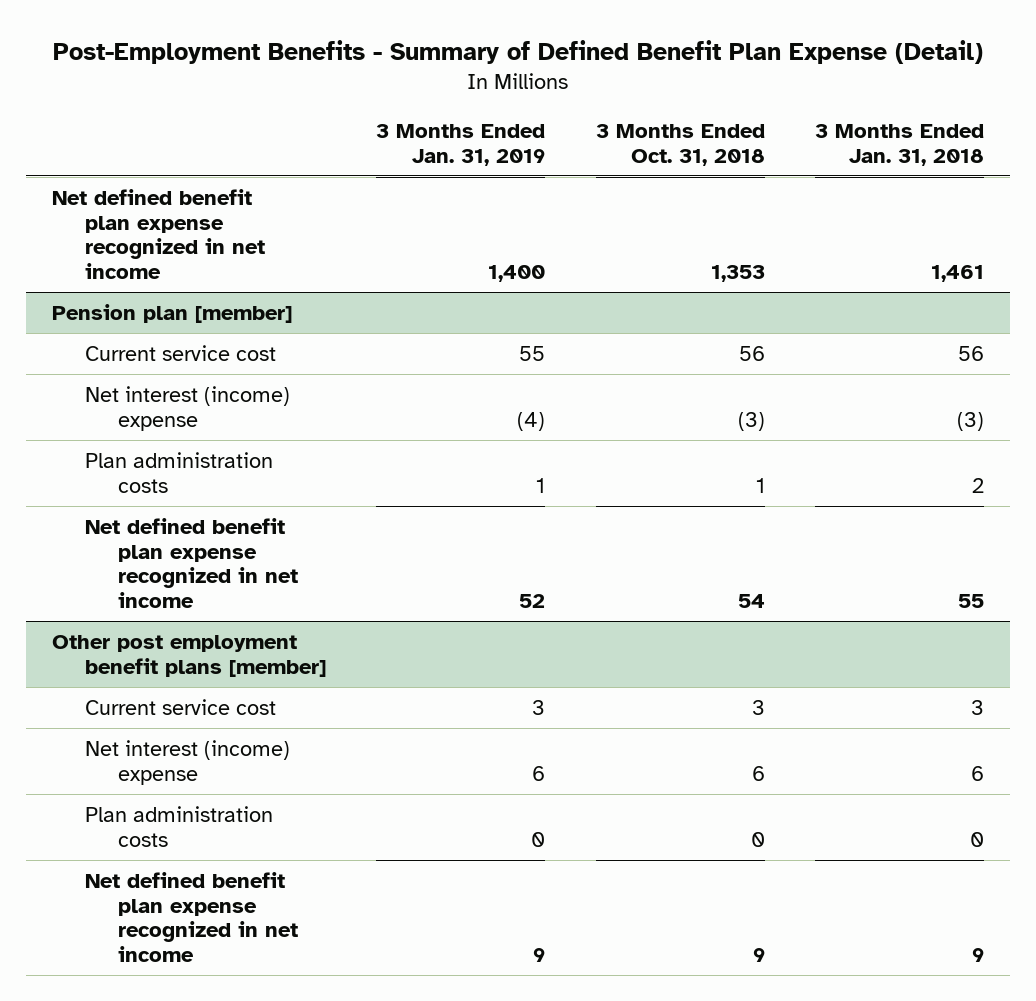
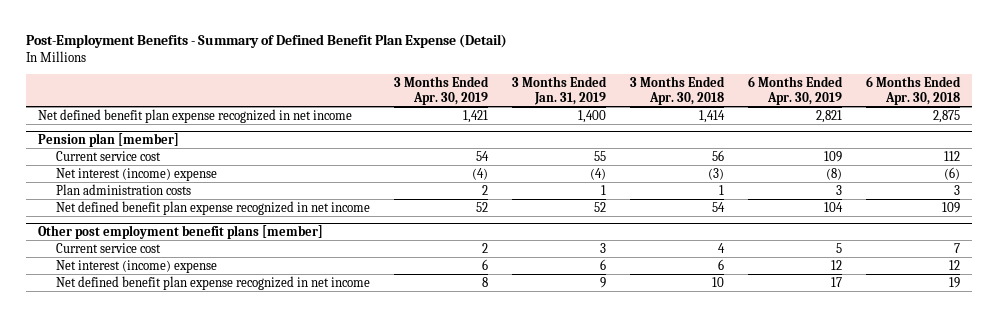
- | 3 Months Ended Jan. 31, 2019 | 3 Months Ended Oct. 31, 2018 | 3 Months Ended Jan. 31, 2018
+ | 3 Months Ended Apr. 30, 2019 | 3 Months Ended Jan. 31, 2019 | 3 Months Ended Apr. 30, 2018 | 6 Months Ended Apr. 30, 2019 | 6 Months Ended Apr. 30, 2018
@ Other post employment benefit plans [member]
- Plan administration costs | 0 | 0 | 0

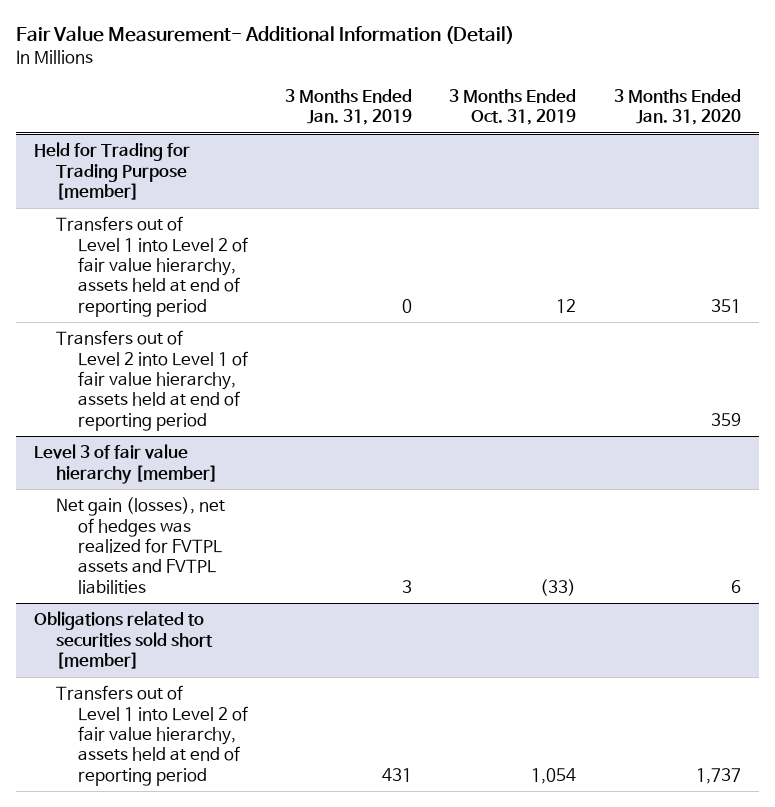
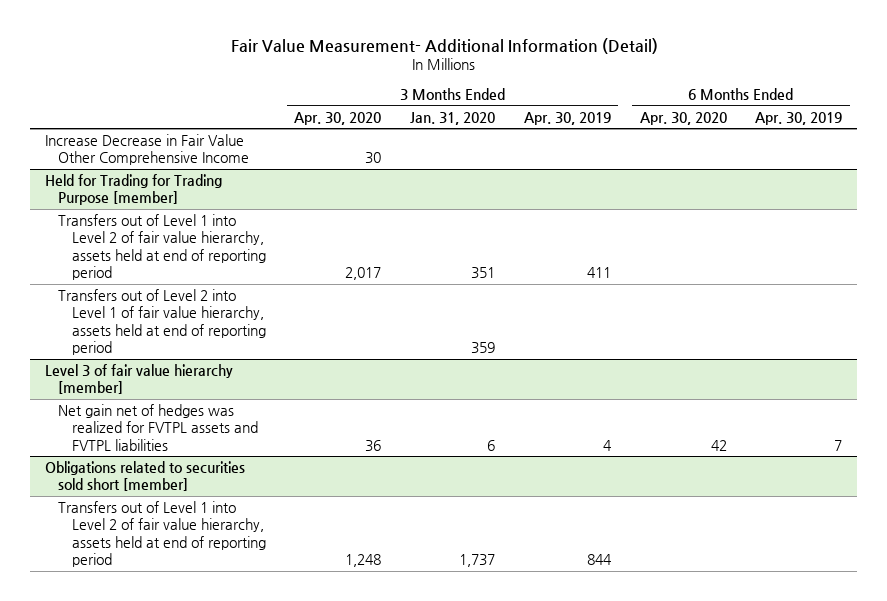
- | 3 Months Ended Jan. 31, 2019 | 3 Months Ended Oct. 31, 2019 | 3 Months Ended Jan. 31, 2020
+ | 3 Months Ended Apr. 30, 2020 | 3 Months Ended Jan. 31, 2020 | 3 Months Ended Apr. 30, 2019 | 6 Months Ended Apr. 30, 2020 | 6 Months Ended Apr. 30, 2019
+ Increase Decrease in Fair Value Other Comprehensive Income | 30 | | | |
@ Level 3 of fair value hierarchy [member]
- Net gain (losses), net of hedges was realized for FVTPL assets and FVTPL liabilities | 3 | (33) | 6
+ Net gain net of hedges was realized for FVTPL assets and FVTPL liabilities | 36 | 6 | 4 | 42 | 7

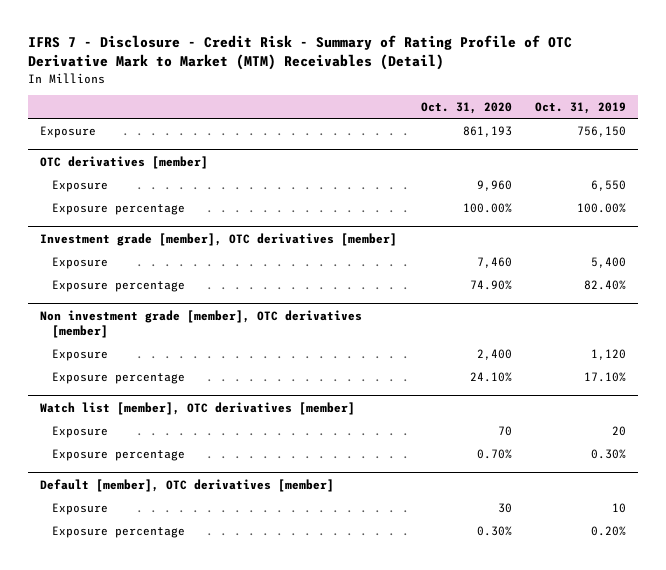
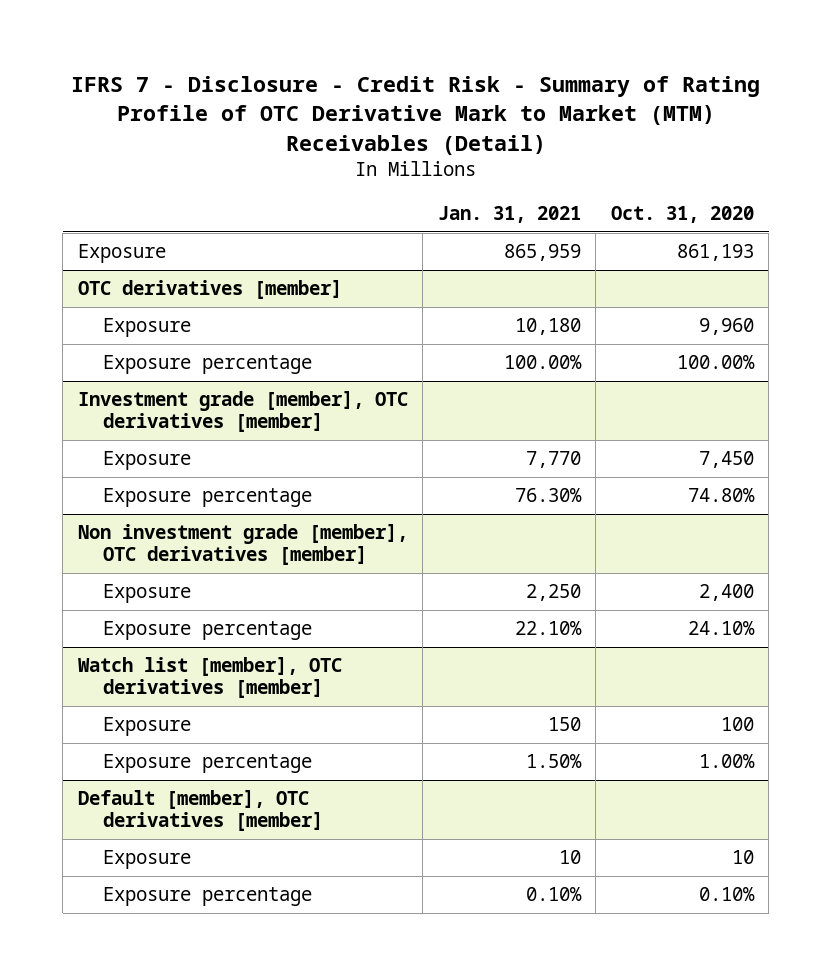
- | Oct. 31, 2020 | Oct. 31, 2019
+ | Jan. 31, 2021 | Oct. 31, 2020
@ Investment grade [member], OTC derivatives [member]
- Exposure | 7,460 | 5,400
- Exposure percentage | 74.90% | 82.40%
+ Exposure | 7,770 | 7,450
+ Exposure percentage | 76.30% | 74.80%
@ Watch list [member], OTC derivatives [member]
- Exposure | 70 | 20
- Exposure percentage | 0.70% | 0.30%
+ Exposure | 150 | 100
+ Exposure percentage | 1.50% | 1.00%
@ Default [member], OTC derivatives [member]
- Exposure | 30 | 10
- Exposure percentage | 0.30% | 0.20%
+ Exposure | 10 | 10
+ Exposure percentage | 0.10% | 0.10%

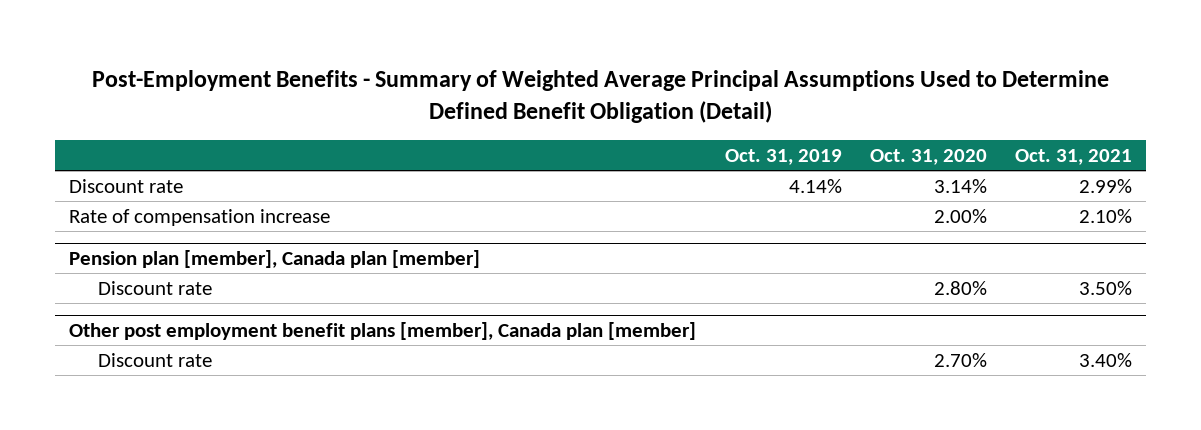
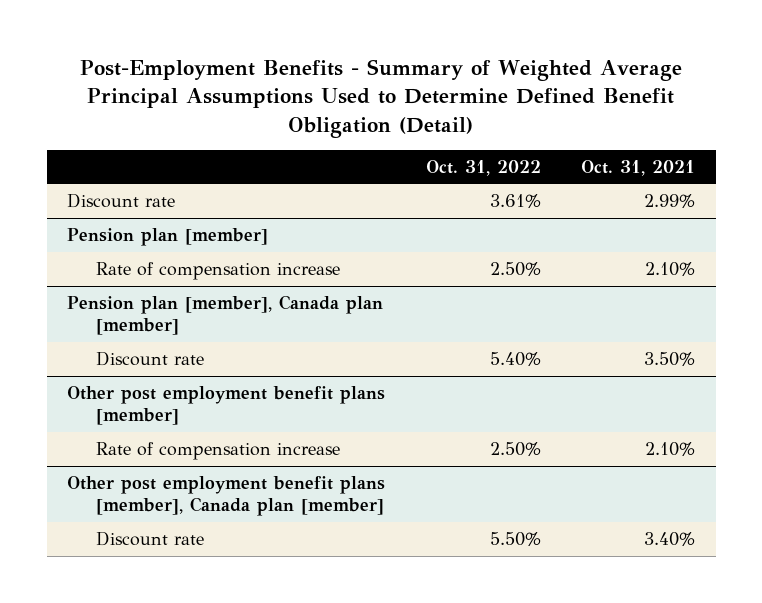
- | Oct. 31, 2019 | Oct. 31, 2020 | Oct. 31, 2021
+ | Oct. 31, 2022 | Oct. 31, 2021
+ Pension plan [member]
+ Other post employment benefit plans [member]
+ Rate of compensation increase | 2.50% | 2.10%

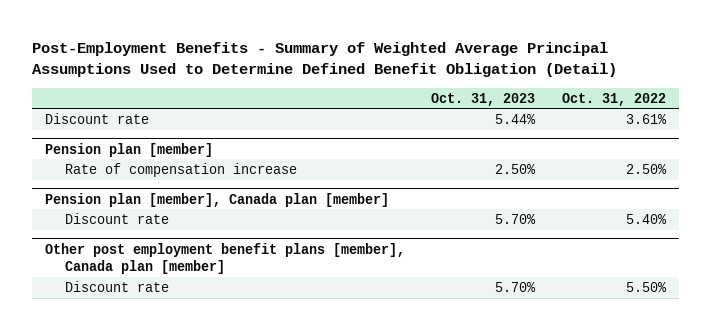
- | Oct. 31, 2022 | Oct. 31, 2021
+ | Oct. 31, 2023 | Oct. 31, 2022
- Other post employment benefit plans [member]
- Rate of compensation increase | 2.50% | 2.10%

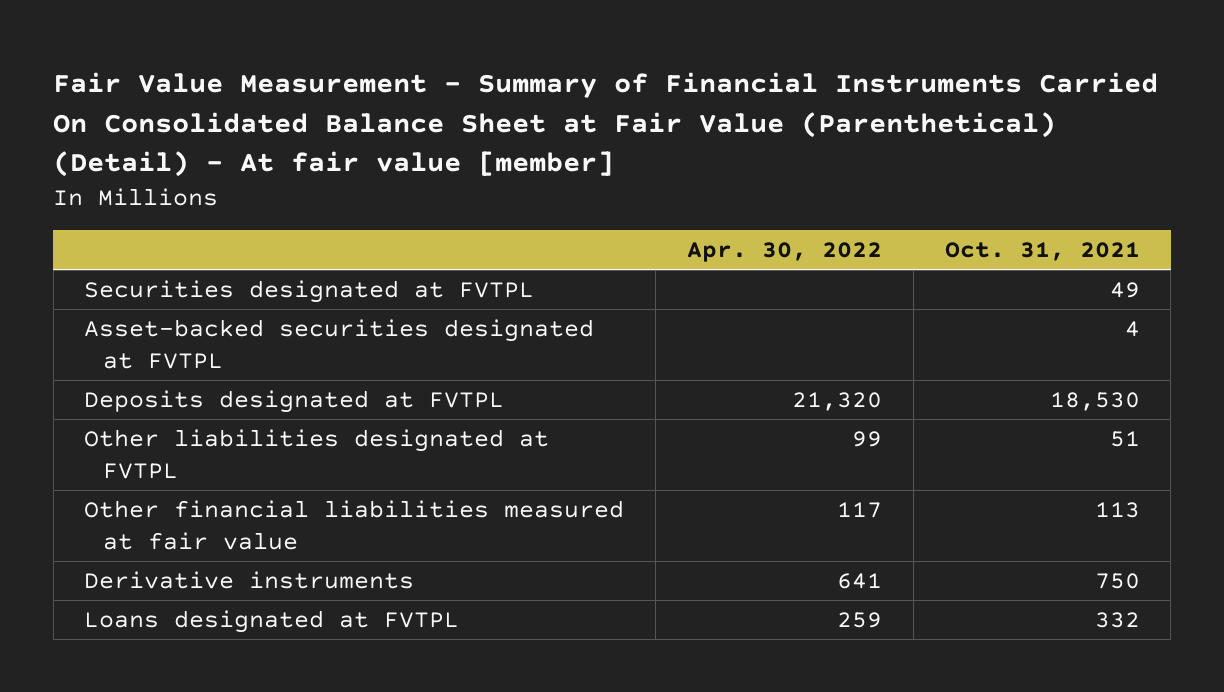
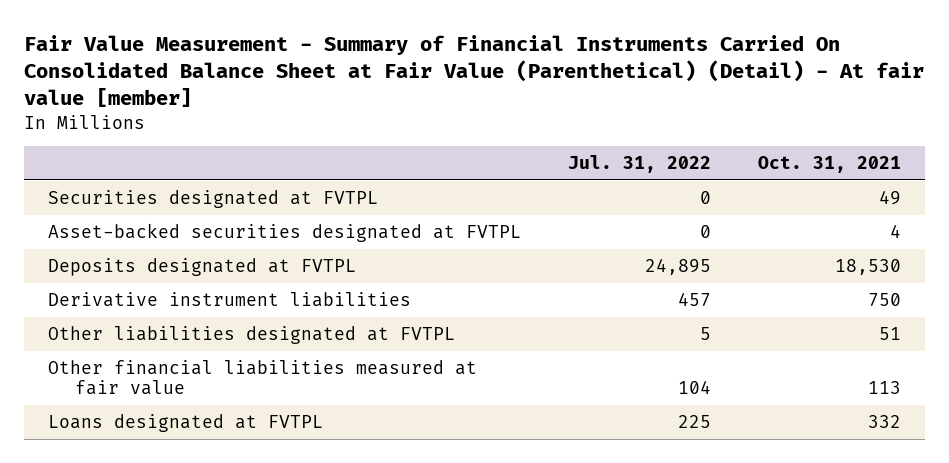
- | Apr. 30, 2022 | Oct. 31, 2021
+ | Jul. 31, 2022 | Oct. 31, 2021
+ Derivative instrument liabilities | 457 | 750
- Derivative instruments | 641 | 750

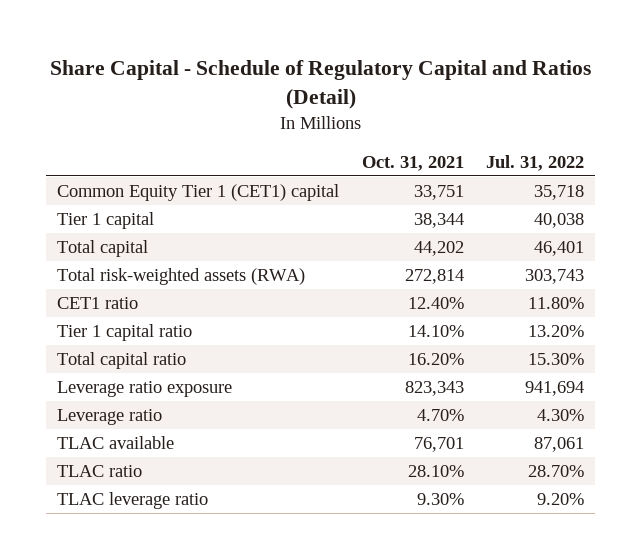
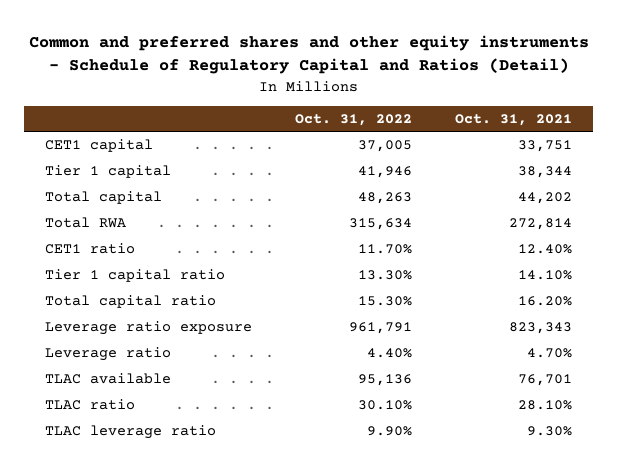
- Share Capital - Schedule of Regulatory Capital and Ratios (Detail)
+ Common and preferred shares and other equity instruments - Schedule of Regulatory Capital and Ratios (Detail)
- | Oct. 31, 2021 | Jul. 31, 2022
+ | Oct. 31, 2022 | Oct. 31, 2021
- Common Equity Tier 1 (CET1) capital | 33,751 | 35,718
+ CET1 capital | 37,005 | 33,751
- Total risk-weighted assets (RWA) | 272,814 | 303,743
+ Total RWA | 315,634 | 272,814

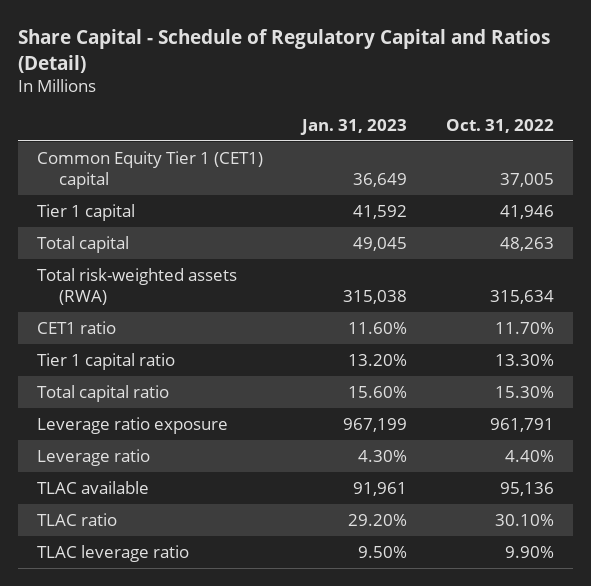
- Common and preferred shares and other equity instruments - Schedule of Regulatory Capital and Ratios (Detail)
+ Share Capital - Schedule of Regulatory Capital and Ratios (Detail)
- | Oct. 31, 2022 | Oct. 31, 2021
+ | Jan. 31, 2023 | Oct. 31, 2022
- CET1 capital | 37,005 | 33,751
+ Common Equity Tier 1 (CET1) capital | 36,649 | 37,005
- Total RWA | 315,634 | 272,814
+ Total risk-weighted assets (RWA) | 315,038 | 315,634

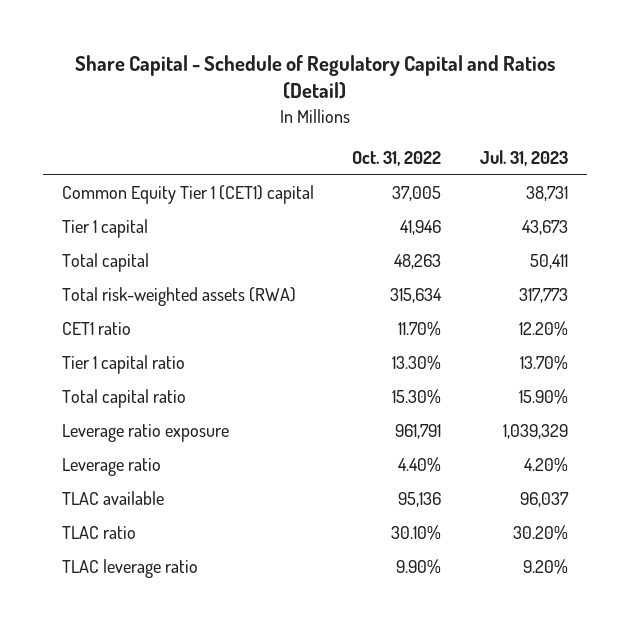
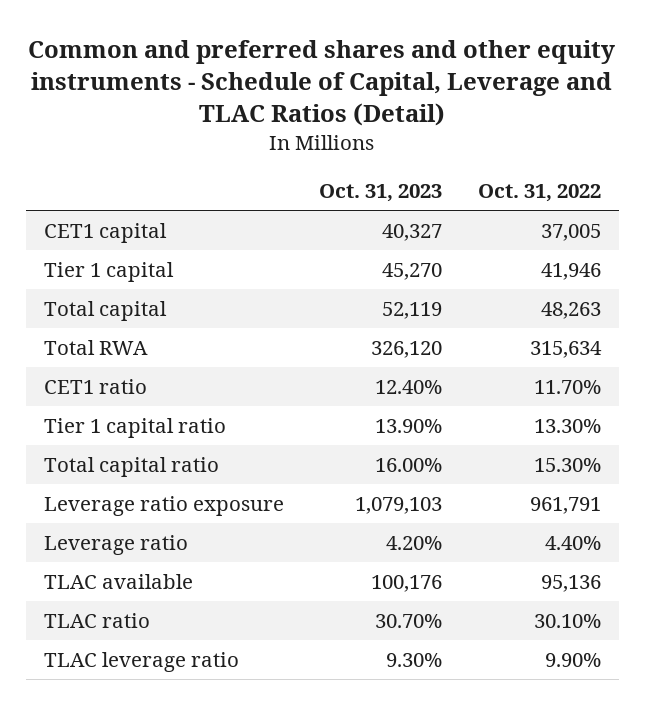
- Share Capital - Schedule of Regulatory Capital and Ratios (Detail)
+ Common and preferred shares and other equity instruments - Schedule of Capital, Leverage and TLAC Ratios (Detail)
- | Oct. 31, 2022 | Jul. 31, 2023
+ | Oct. 31, 2023 | Oct. 31, 2022
- Common Equity Tier 1 (CET1) capital | 37,005 | 38,731
+ CET1 capital | 40,327 | 37,005
- Total risk-weighted assets (RWA) | 315,634 | 317,773
+ Total RWA | 326,120 | 315,634

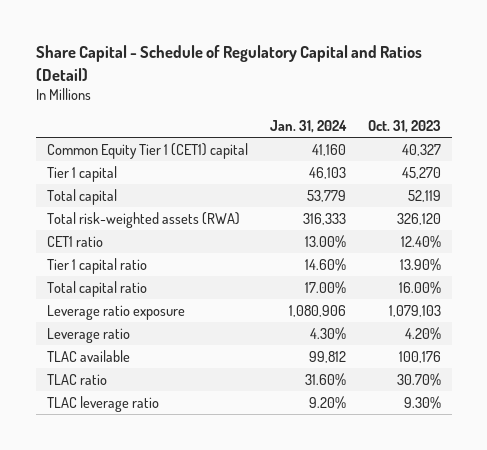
- Common and preferred shares and other equity instruments - Schedule of Capital, Leverage and TLAC Ratios (Detail)
+ Share Capital - Schedule of Regulatory Capital and Ratios (Detail)
- | Oct. 31, 2023 | Oct. 31, 2022
+ | Jan. 31, 2024 | Oct. 31, 2023
- CET1 capital | 40,327 | 37,005
+ Common Equity Tier 1 (CET1) capital | 41,160 | 40,327
- Total RWA | 326,120 | 315,634
+ Total risk-weighted assets (RWA) | 316,333 | 326,120

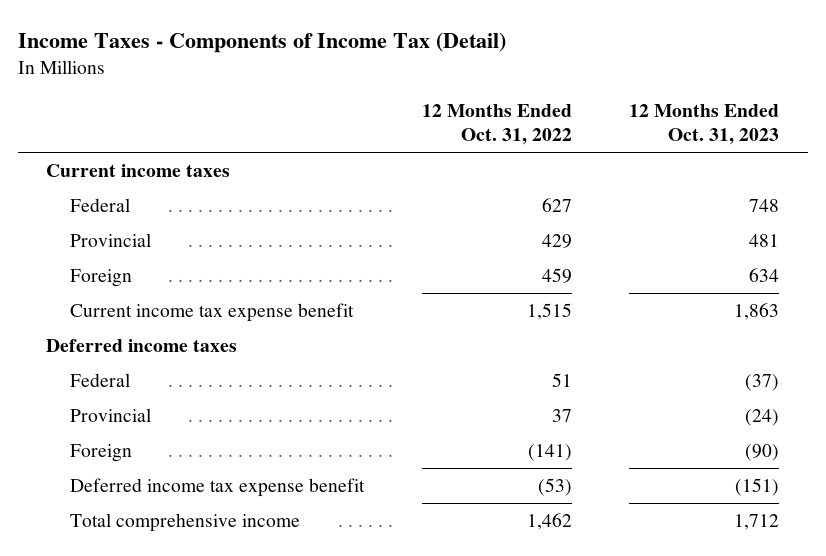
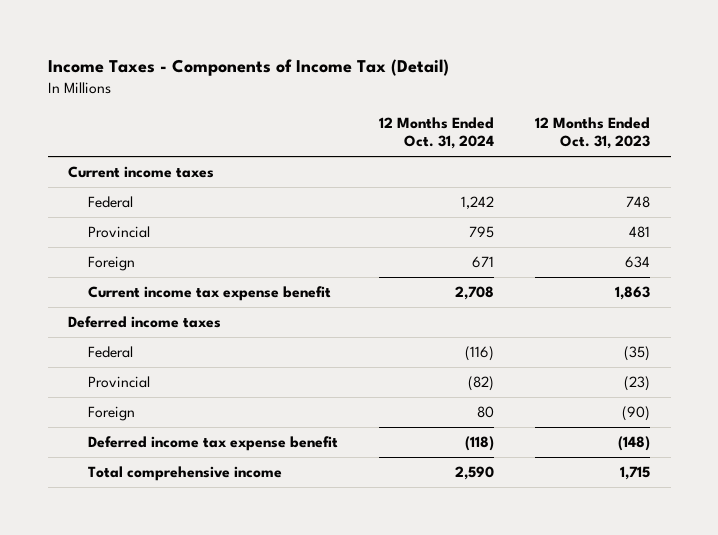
- | 12 Months Ended Oct. 31, 2022 | 12 Months Ended Oct. 31, 2023
+ | 12 Months Ended Oct. 31, 2024 | 12 Months Ended Oct. 31, 2023
- Federal | 51 | (37)
- Provincial | 37 | (24)
+ Federal | (116) | (35)
+ Provincial | (82) | (23)
- Deferred income tax expense benefit | (53) | (151)
- Total comprehensive income | 1,462 | 1,712
+ Deferred income tax expense benefit | (118) | (148)
+ Total comprehensive income | 2,590 | 1,715

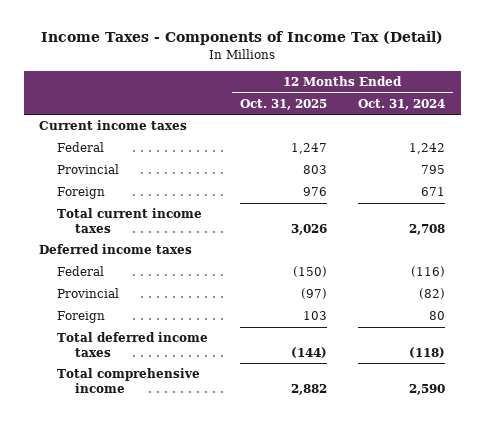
- | 12 Months Ended Oct. 31, 2024 | 12 Months Ended Oct. 31, 2023
+ | 12 Months Ended Oct. 31, 2025 | 12 Months Ended Oct. 31, 2024
- Current income tax expense benefit | 2,708 | 1,863
+ Total current income taxes | 3,026 | 2,708
- Deferred income tax expense benefit | (118) | (148)
+ Total deferred income taxes | (144) | (118)

